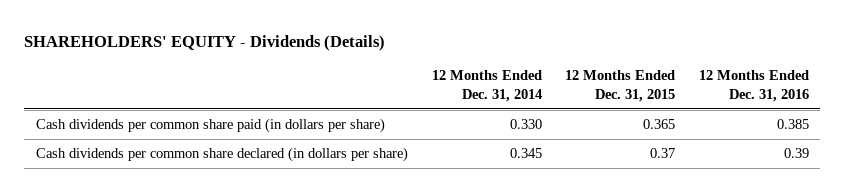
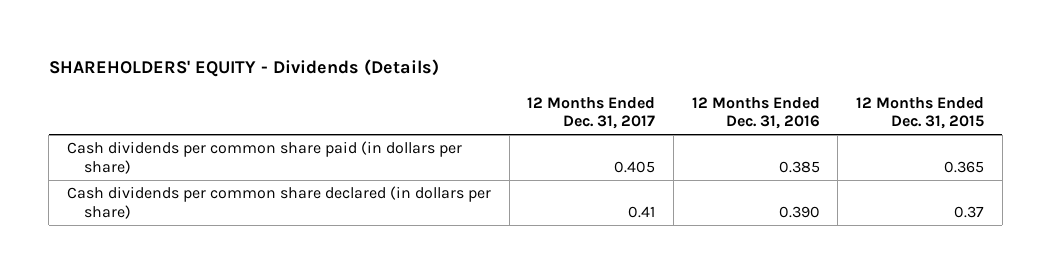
- | 12 Months Ended Dec. 31, 2014 | 12 Months Ended Dec. 31, 2015 | 12 Months Ended Dec. 31, 2016
+ | 12 Months Ended Dec. 31, 2017 | 12 Months Ended Dec. 31, 2016 | 12 Months Ended Dec. 31, 2015
- Cash dividends per common share declared (in dollars per share) | 0.345 | 0.37 | 0.39
+ Cash dividends per common share declared (in dollars per share) | 0.41 | 0.390 | 0.37

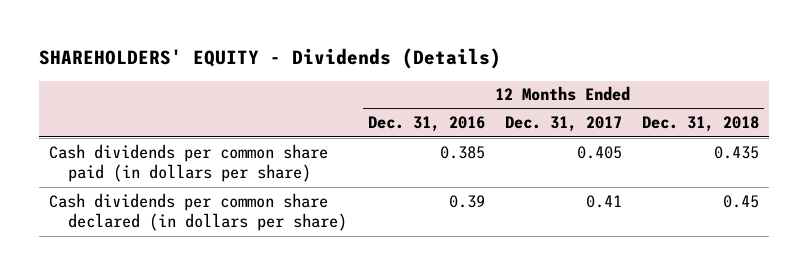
- | 12 Months Ended Dec. 31, 2017 | 12 Months Ended Dec. 31, 2016 | 12 Months Ended Dec. 31, 2015
+ | 12 Months Ended Dec. 31, 2016 | 12 Months Ended Dec. 31, 2017 | 12 Months Ended Dec. 31, 2018
- Cash dividends per common share declared (in dollars per share) | 0.41 | 0.390 | 0.37
+ Cash dividends per common share declared (in dollars per share) | 0.39 | 0.41 | 0.45

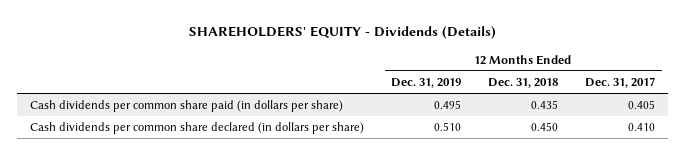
- | 12 Months Ended Dec. 31, 2016 | 12 Months Ended Dec. 31, 2017 | 12 Months Ended Dec. 31, 2018
+ | 12 Months Ended Dec. 31, 2019 | 12 Months Ended Dec. 31, 2018 | 12 Months Ended Dec. 31, 2017
- Cash dividends per common share declared (in dollars per share) | 0.39 | 0.41 | 0.45
+ Cash dividends per common share declared (in dollars per share) | 0.510 | 0.450 | 0.410

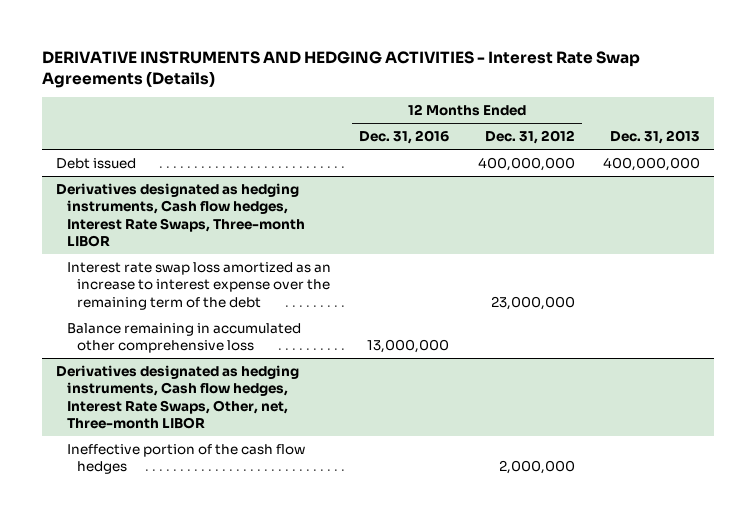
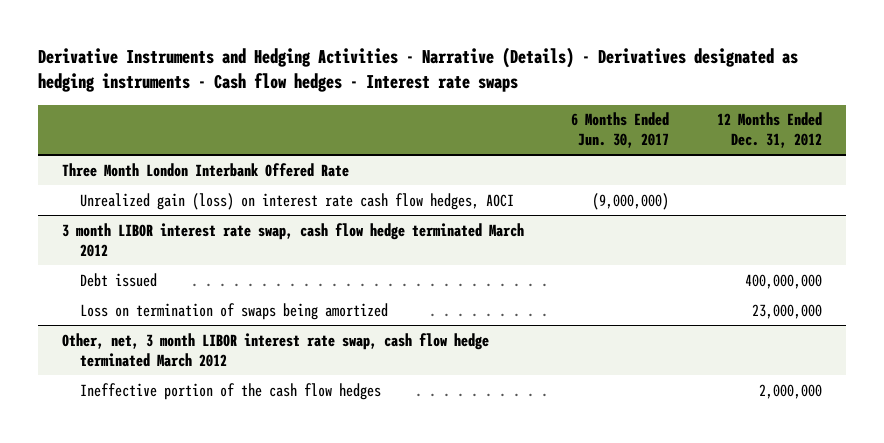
- DERIVATIVE INSTRUMENTS AND HEDGING ACTIVITIES - Interest Rate Swap Agreements (Details)
+ Derivative Instruments and Hedging Activities - Narrative (Details) - Derivatives designated as hedging instruments - Cash flow hedges - Interest rate swaps
- | 12 Months Ended Dec. 31, 2016 | 12 Months Ended Dec. 31, 2012 | Dec. 31, 2013
+ | 6 Months Ended Jun. 30, 2017 | 12 Months Ended Dec. 31, 2012
+ Three Month London Interbank Offered Rate
+ Unrealized gain (loss) on interest rate cash flow hedges, AOCI | (9,000,000) |
+ 3 month LIBOR interest rate swap, cash flow hedge terminated March 2012
- Derivatives designated as hedging instruments, Cash flow hedges, Interest Rate Swaps, Three-month LIBOR
- Interest rate swap loss amortized as an increase to interest expense over the remaining term of the debt | | 23,000,000 |
- Balance remaining in accumulated other comprehensive loss | 13,000,000 | |
- Derivatives designated as hedging instruments, Cash flow hedges, Interest Rate Swaps, Other, net, Three-month LIBOR
+ Loss on termination of swaps being amortized | | 23,000,000
+ Other, net, 3 month LIBOR interest rate swap, cash flow hedge terminated March 2012

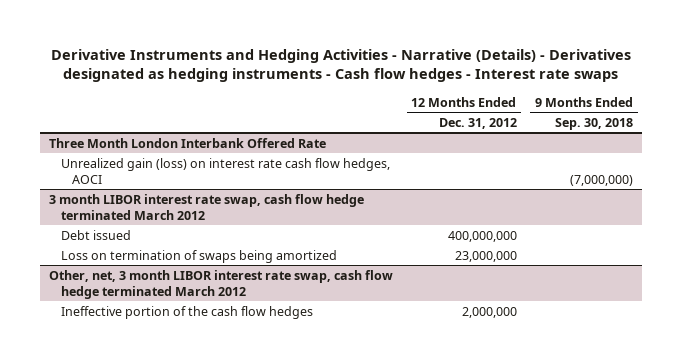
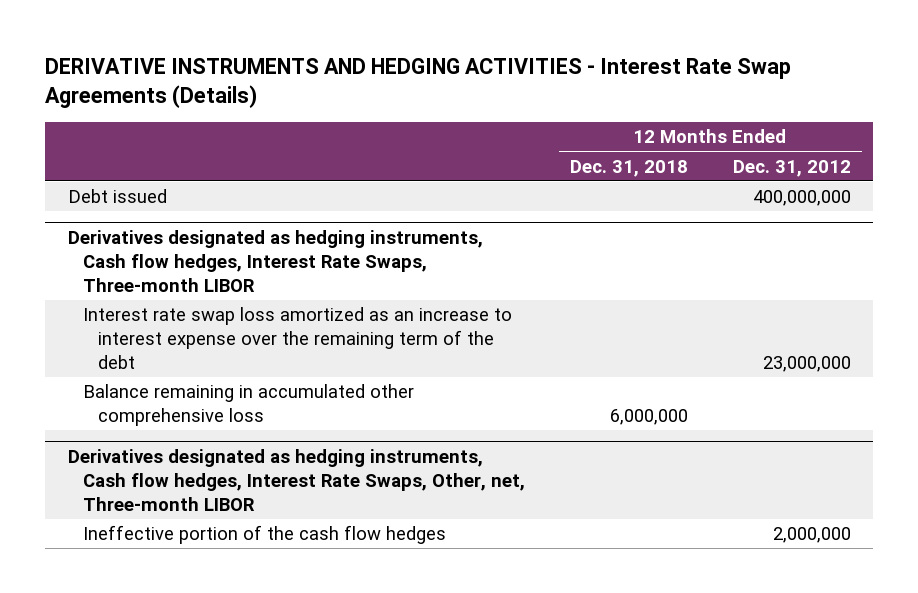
- Derivative Instruments and Hedging Activities - Narrative (Details) - Derivatives designated as hedging instruments - Cash flow hedges - Interest rate swaps
+ DERIVATIVE INSTRUMENTS AND HEDGING ACTIVITIES - Interest Rate Swap Agreements (Details)
- | 12 Months Ended Dec. 31, 2012 | 9 Months Ended Sep. 30, 2018
+ | 12 Months Ended Dec. 31, 2018 | 12 Months Ended Dec. 31, 2012
- Three Month London Interbank Offered Rate
- Unrealized gain (loss) on interest rate cash flow hedges, AOCI | | (7,000,000)
- 3 month LIBOR interest rate swap, cash flow hedge terminated March 2012
- Loss on termination of swaps being amortized | 23,000,000 |
- Other, net, 3 month LIBOR interest rate swap, cash flow hedge terminated March 2012
+ Derivatives designated as hedging instruments, Cash flow hedges, Interest Rate Swaps, Three-month LIBOR
+ Interest rate swap loss amortized as an increase to interest expense over the remaining term of the debt | | 23,000,000
+ Balance remaining in accumulated other comprehensive loss | 6,000,000 |
+ Derivatives designated as hedging instruments, Cash flow hedges, Interest Rate Swaps, Other, net, Three-month LIBOR

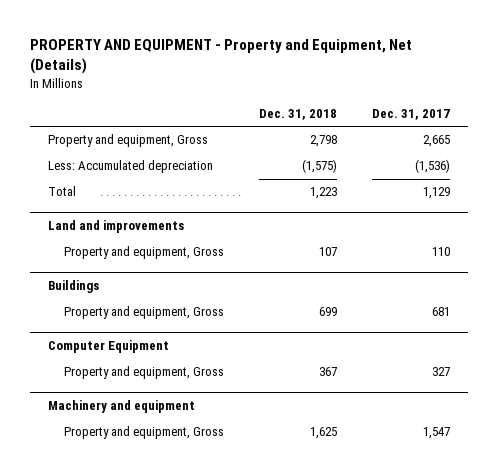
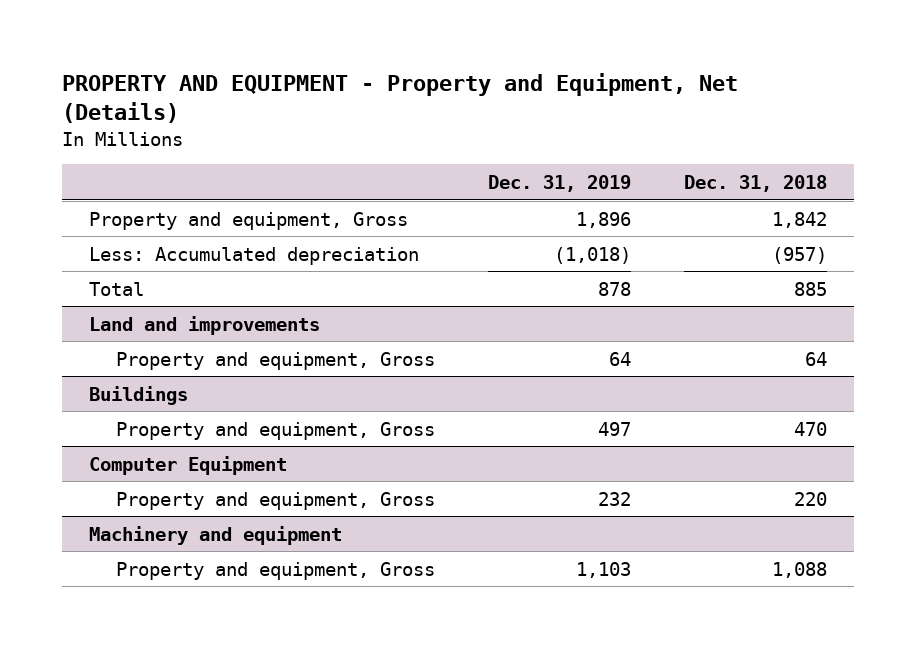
- | Dec. 31, 2018 | Dec. 31, 2017
+ | Dec. 31, 2019 | Dec. 31, 2018
- Property and equipment, Gross | 2,798 | 2,665
- Less: Accumulated depreciation | (1,575) | (1,536)
- Total | 1,223 | 1,129
+ Property and equipment, Gross | 1,896 | 1,842
+ Less: Accumulated depreciation | (1,018) | (957)
+ Total | 878 | 885
@ Land and improvements
- Property and equipment, Gross | 107 | 110
+ Property and equipment, Gross | 64 | 64
@ Buildings
- Property and equipment, Gross | 699 | 681
+ Property and equipment, Gross | 497 | 470
@ Computer Equipment
- Property and equipment, Gross | 367 | 327
+ Property and equipment, Gross | 232 | 220
@ Machinery and equipment
- Property and equipment, Gross | 1,625 | 1,547
+ Property and equipment, Gross | 1,103 | 1,088

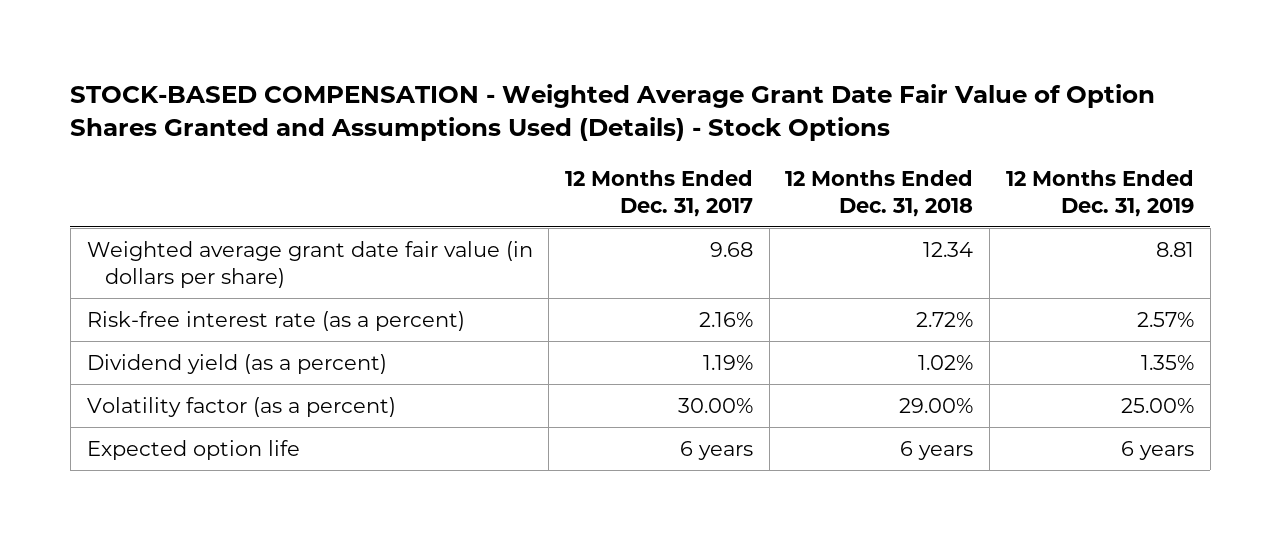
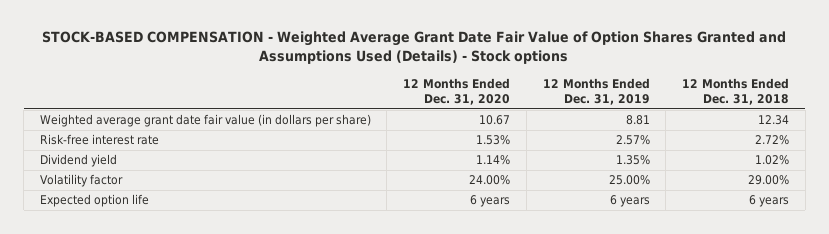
- STOCK-BASED COMPENSATION - Weighted Average Grant Date Fair Value of Option Shares Granted and Assumptions Used (Details) - Stock Options
+ STOCK-BASED COMPENSATION - Weighted Average Grant Date Fair Value of Option Shares Granted and Assumptions Used (Details) - Stock options
- | 12 Months Ended Dec. 31, 2017 | 12 Months Ended Dec. 31, 2018 | 12 Months Ended Dec. 31, 2019
+ | 12 Months Ended Dec. 31, 2020 | 12 Months Ended Dec. 31, 2019 | 12 Months Ended Dec. 31, 2018
- Risk-free interest rate (as a percent) | 2.16% | 2.72% | 2.57%
- Dividend yield (as a percent) | 1.19% | 1.02% | 1.35%
- Volatility factor (as a percent) | 30.00% | 29.00% | 25.00%
+ Risk-free interest rate | 1.53% | 2.57% | 2.72%
+ Dividend yield | 1.14% | 1.35% | 1.02%
+ Volatility factor | 24.00% | 25.00% | 29.00%

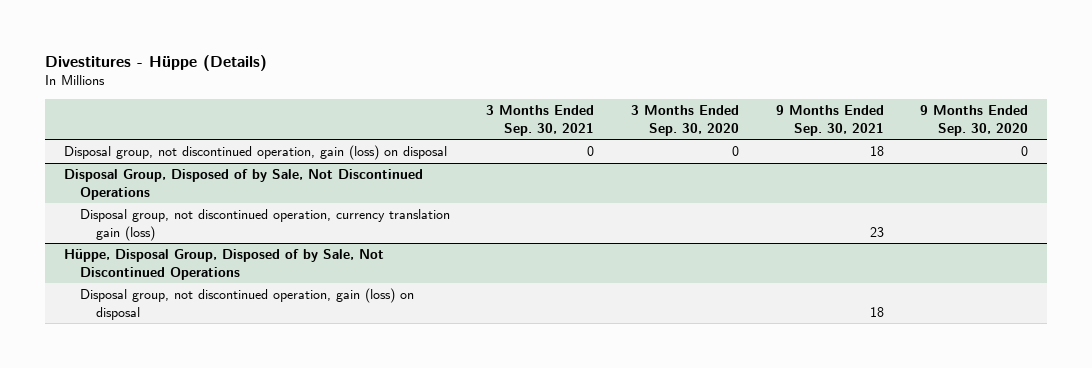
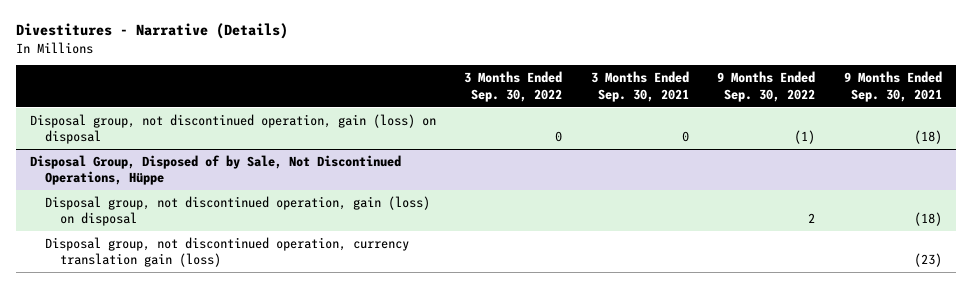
- Divestitures - Hüppe (Details)
+ Divestitures - Narrative (Details)
- | 3 Months Ended Sep. 30, 2021 | 3 Months Ended Sep. 30, 2020 | 9 Months Ended Sep. 30, 2021 | 9 Months Ended Sep. 30, 2020
+ | 3 Months Ended Sep. 30, 2022 | 3 Months Ended Sep. 30, 2021 | 9 Months Ended Sep. 30, 2022 | 9 Months Ended Sep. 30, 2021
- Disposal group, not discontinued operation, gain (loss) on disposal | 0 | 0 | 18 | 0
- Disposal Group, Disposed of by Sale, Not Discontinued Operations
- Disposal group, not discontinued operation, currency translation gain (loss) | | | 23 |
- Hüppe, Disposal Group, Disposed of by Sale, Not Discontinued Operations
- Disposal group, not discontinued operation, gain (loss) on disposal | | | 18 |
+ Disposal group, not discontinued operation, gain (loss) on disposal | 0 | 0 | (1) | (18)
+ Disposal Group, Disposed of by Sale, Not Discontinued Operations, Hüppe
+ Disposal group, not discontinued operation, gain (loss) on disposal | | | 2 | (18)
+ Disposal group, not discontinued operation, currency translation gain (loss) | | | | (23)

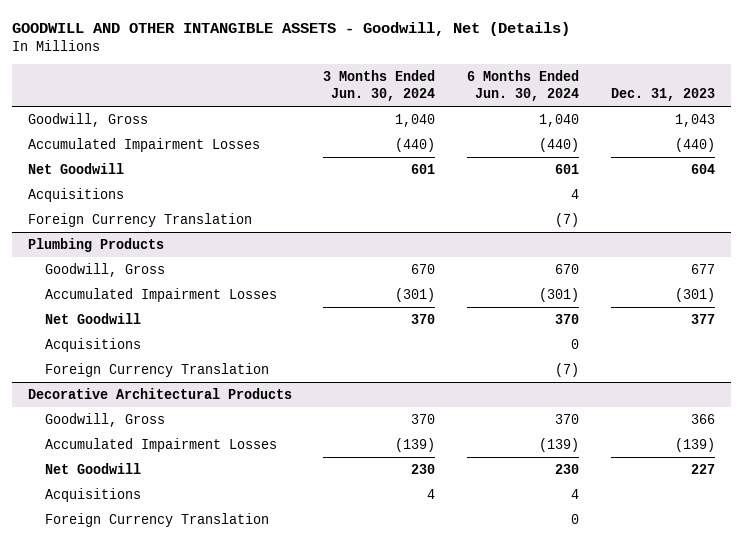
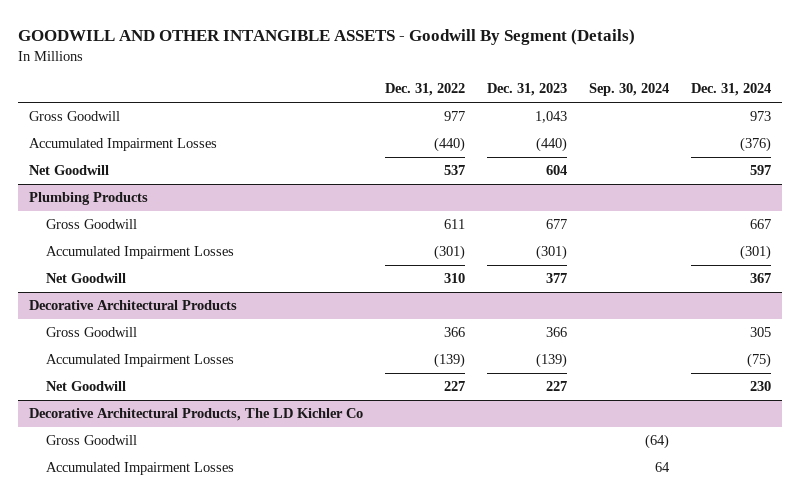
- GOODWILL AND OTHER INTANGIBLE ASSETS - Goodwill, Net (Details)
+ GOODWILL AND OTHER INTANGIBLE ASSETS - Goodwill By Segment (Details)
- | 3 Months Ended Jun. 30, 2024 | 6 Months Ended Jun. 30, 2024 | Dec. 31, 2023
+ | Dec. 31, 2022 | Dec. 31, 2023 | Sep. 30, 2024 | Dec. 31, 2024
- Goodwill, Gross | 1,040 | 1,040 | 1,043
+ Gross Goodwill | 977 | 1,043 | | 973
- Acquisitions | | 4 |
- Foreign Currency Translation | | (7) |
@ Plumbing Products
- Goodwill, Gross | 670 | 670 | 677
+ Gross Goodwill | 611 | 677 | | 667
- Acquisitions | | 0 |
- Foreign Currency Translation | | (7) |
@ Decorative Architectural Products
- Goodwill, Gross | 370 | 370 | 366
+ Gross Goodwill | 366 | 366 | | 305
- Acquisitions | 4 | 4 |
- Foreign Currency Translation | | 0 |
+ Decorative Architectural Products, The LD Kichler Co
+ Gross Goodwill | | | (64) |
+ Accumulated Impairment Losses | | | 64 |

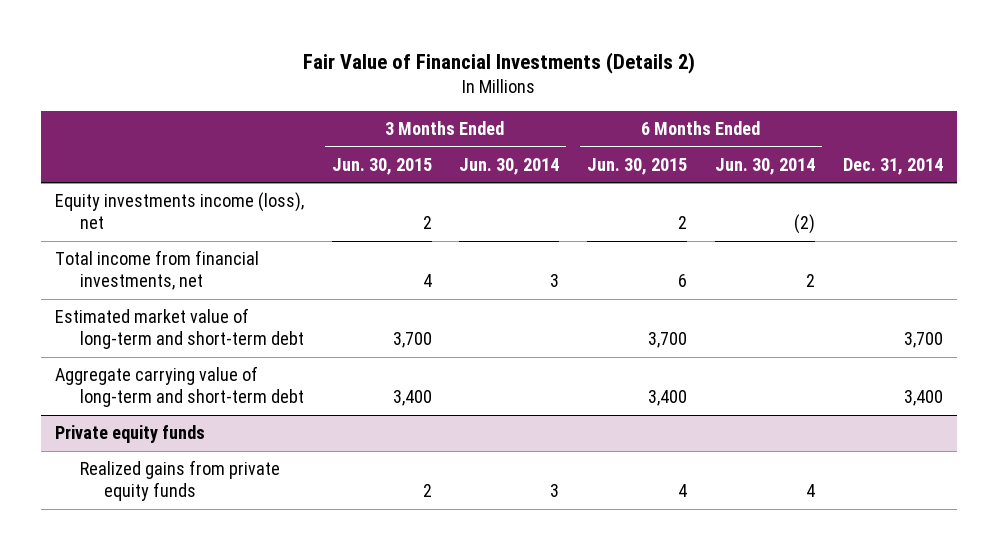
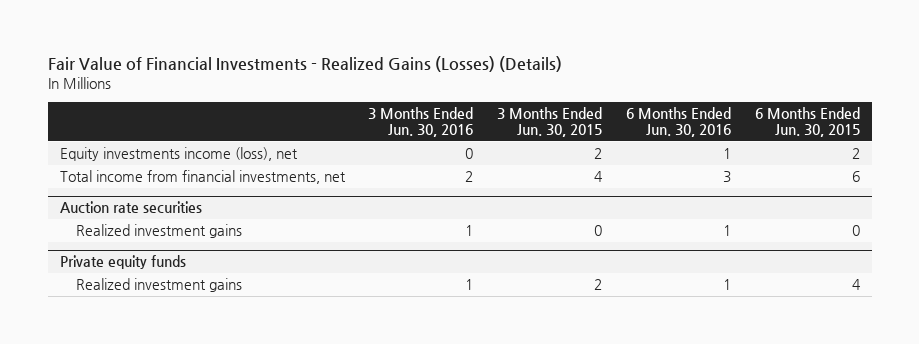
- Fair Value of Financial Investments (Details 2)
+ Fair Value of Financial Investments - Realized Gains (Losses) (Details)
- | 3 Months Ended Jun. 30, 2015 | 3 Months Ended Jun. 30, 2014 | 6 Months Ended Jun. 30, 2015 | 6 Months Ended Jun. 30, 2014 | Dec. 31, 2014
+ | 3 Months Ended Jun. 30, 2016 | 3 Months Ended Jun. 30, 2015 | 6 Months Ended Jun. 30, 2016 | 6 Months Ended Jun. 30, 2015
- Estimated market value of long-term and short-term debt | 3,700 | | 3,700 | | 3,700
- Aggregate carrying value of long-term and short-term debt | 3,400 | | 3,400 | | 3,400
+ Auction rate securities
+ Realized investment gains | 1 | 0 | 1 | 0
@ Private equity funds
- Realized gains from private equity funds | 2 | 3 | 4 | 4 |
+ Realized investment gains | 1 | 2 | 1 | 4

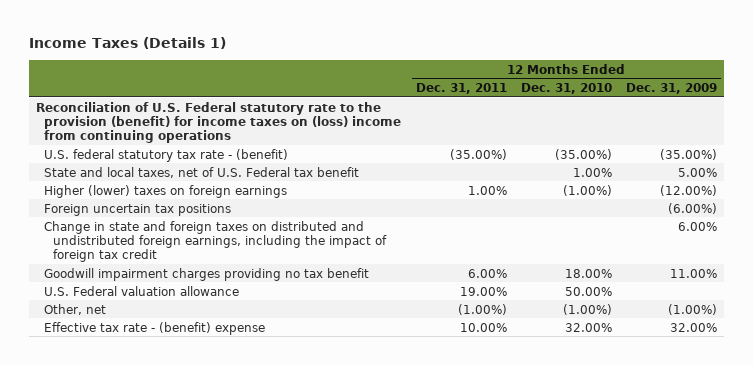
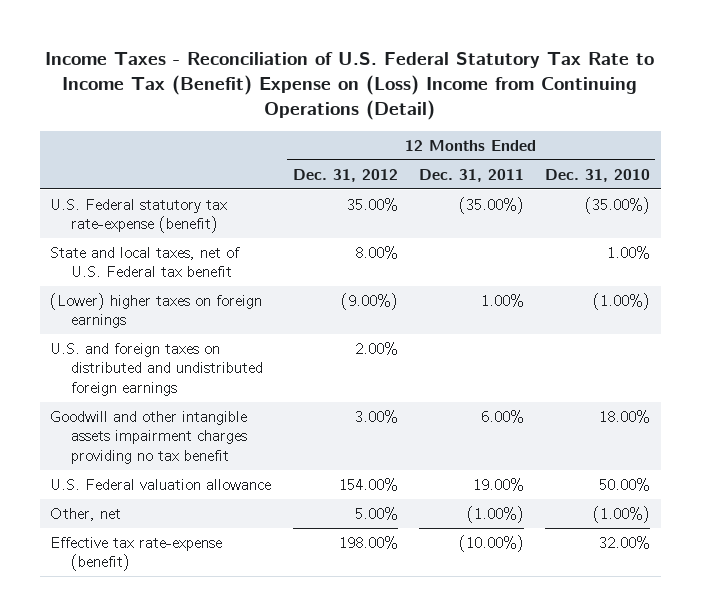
- Income Taxes (Details 1)
+ Income Taxes - Reconciliation of U.S. Federal Statutory Tax Rate to Income Tax (Benefit) Expense on (Loss) Income from Continuing Operations (Detail)
- | 12 Months Ended Dec. 31, 2011 | 12 Months Ended Dec. 31, 2010 | 12 Months Ended Dec. 31, 2009
+ | 12 Months Ended Dec. 31, 2012 | 12 Months Ended Dec. 31, 2011 | 12 Months Ended Dec. 31, 2010
- Reconciliation of U.S. Federal statutory rate to the provision (benefit) for income taxes on (loss) income from continuing operations
- U.S. federal statutory tax rate - (benefit) | (35.00%) | (35.00%) | (35.00%)
+ U.S. Federal statutory tax rate-expense (benefit) | 35.00% | (35.00%) | (35.00%)
- Higher (lower) taxes on foreign earnings | 1.00% | (1.00%) | (12.00%)
- Foreign uncertain tax positions | | | (6.00%)
- Change in state and foreign taxes on distributed and undistributed foreign earnings, including the impact of foreign tax credit | | | 6.00%
- Goodwill impairment charges providing no tax benefit | 6.00% | 18.00% | 11.00%
+ (Lower) higher taxes on foreign earnings | (9.00%) | 1.00% | (1.00%)
+ U.S. and foreign taxes on distributed and undistributed foreign earnings | 2.00% | |
+ Goodwill and other intangible assets impairment charges providing no tax benefit | 3.00% | 6.00% | 18.00%
- Effective tax rate - (benefit) expense | 10.00% | 32.00% | 32.00%
+ Effective tax rate-expense (benefit) | 198.00% | (10.00%) | 32.00%

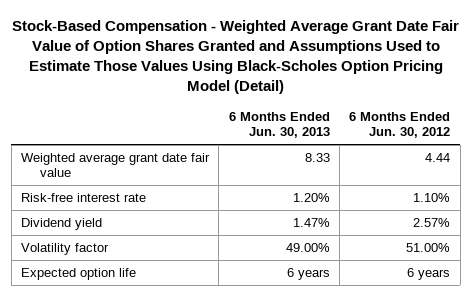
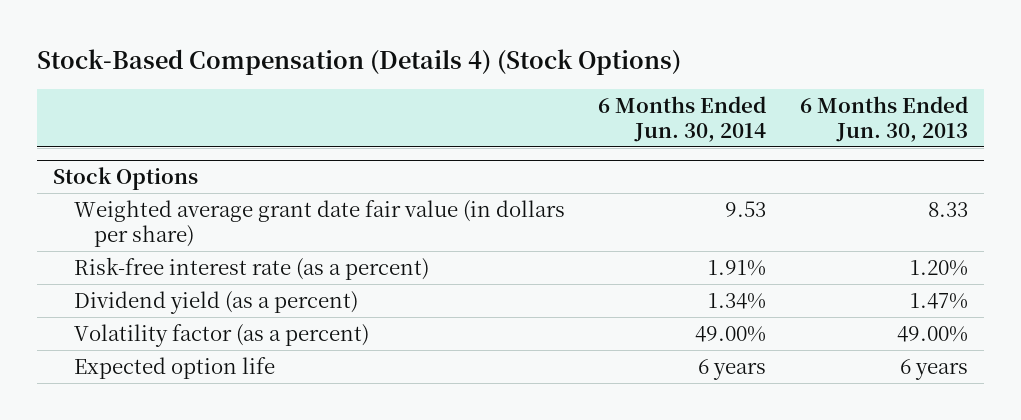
- Stock-Based Compensation - Weighted Average Grant Date Fair Value of Option Shares Granted and Assumptions Used to Estimate Those Values Using Black-Scholes Option Pricing Model (Detail)
+ Stock-Based Compensation (Details 4) (Stock Options)
- | 6 Months Ended Jun. 30, 2013 | 6 Months Ended Jun. 30, 2012
+ | 6 Months Ended Jun. 30, 2014 | 6 Months Ended Jun. 30, 2013
- Weighted average grant date fair value | 8.33 | 4.44
- Risk-free interest rate | 1.20% | 1.10%
- Dividend yield | 1.47% | 2.57%
- Volatility factor | 49.00% | 51.00%
+ Stock Options
+ Weighted average grant date fair value (in dollars per share) | 9.53 | 8.33
+ Risk-free interest rate (as a percent) | 1.91% | 1.20%
+ Dividend yield (as a percent) | 1.34% | 1.47%
+ Volatility factor (as a percent) | 49.00% | 49.00%

